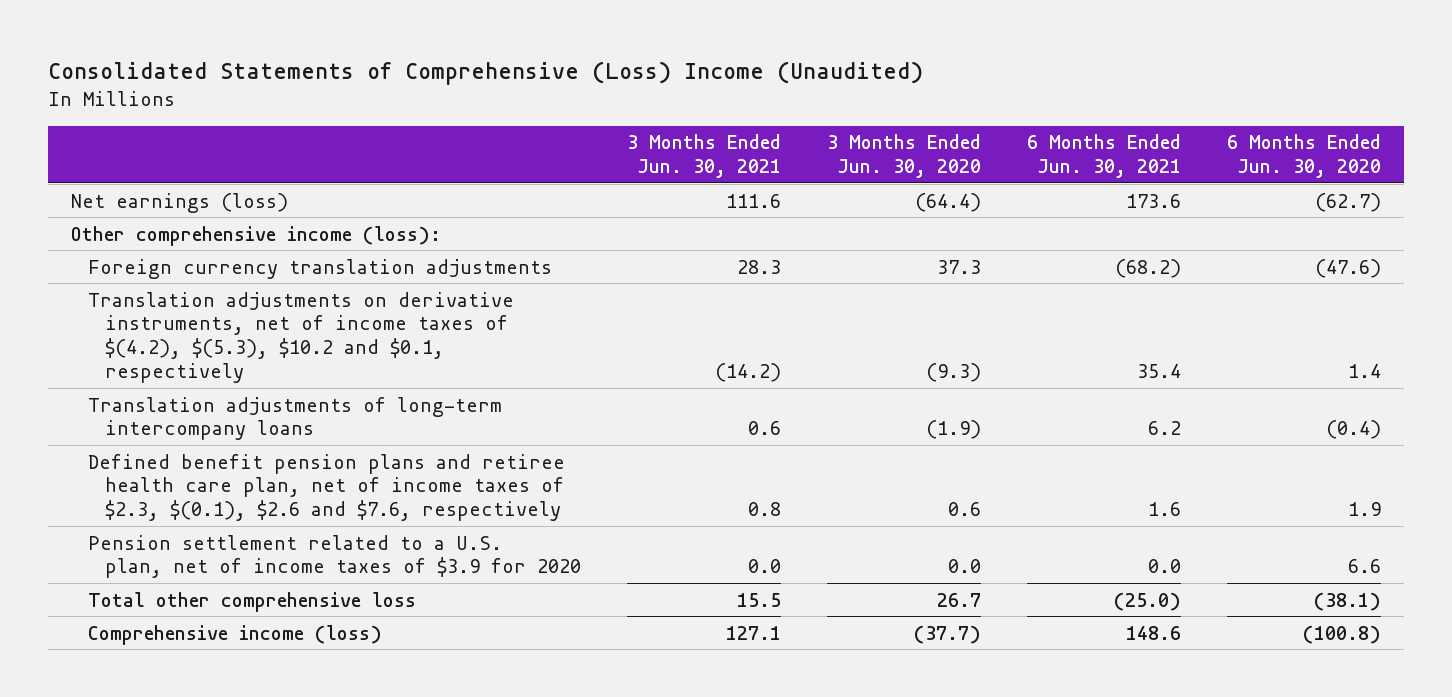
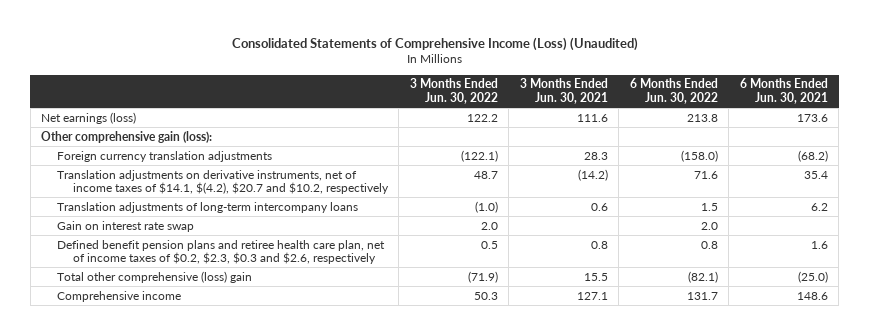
- Consolidated Statements of Comprehensive (Loss) Income (Unaudited)
+ Consolidated Statements of Comprehensive Income (Loss) (Unaudited)
- | 3 Months Ended Jun. 30, 2021 | 3 Months Ended Jun. 30, 2020 | 6 Months Ended Jun. 30, 2021 | 6 Months Ended Jun. 30, 2020
+ | 3 Months Ended Jun. 30, 2022 | 3 Months Ended Jun. 30, 2021 | 6 Months Ended Jun. 30, 2022 | 6 Months Ended Jun. 30, 2021
- Other comprehensive income (loss):
+ Other comprehensive gain (loss):
- Translation adjustments on derivative instruments, net of income taxes of $(4.2), $(5.3), $10.2 and $0.1, respectively | (14.2) | (9.3) | 35.4 | 1.4
+ Translation adjustments on derivative instruments, net of income taxes of $14.1, $(4.2), $20.7 and $10.2, respectively | 48.7 | (14.2) | 71.6 | 35.4
- Defined benefit pension plans and retiree health care plan, net of income taxes of $2.3, $(0.1), $2.6 and $7.6, respectively | 0.8 | 0.6 | 1.6 | 1.9
- Pension settlement related to a U.S. plan, net of income taxes of $3.9 for 2020 | 0.0 | 0.0 | 0.0 | 6.6
- Total other comprehensive loss | 15.5 | 26.7 | (25.0) | (38.1)
- Comprehensive income (loss) | 127.1 | (37.7) | 148.6 | (100.8)
+ Gain on interest rate swap | 2.0 | | 2.0 |
+ Defined benefit pension plans and retiree health care plan, net of income taxes of $0.2, $2.3, $0.3 and $2.6, respectively | 0.5 | 0.8 | 0.8 | 1.6
+ Total other comprehensive (loss) gain | (71.9) | 15.5 | (82.1) | (25.0)
+ Comprehensive income | 50.3 | 127.1 | 131.7 | 148.6

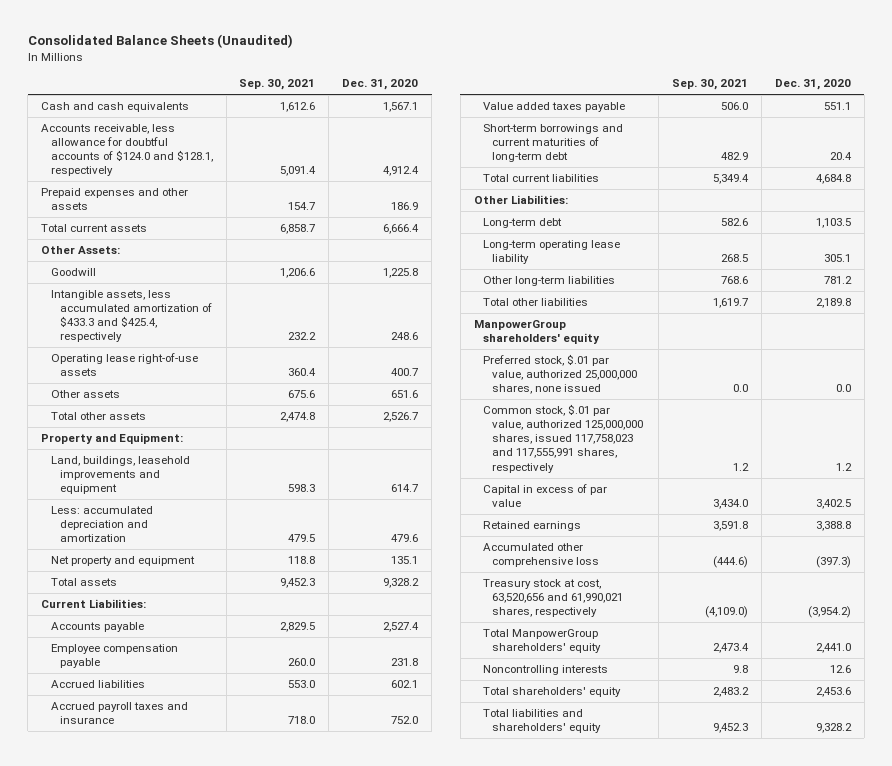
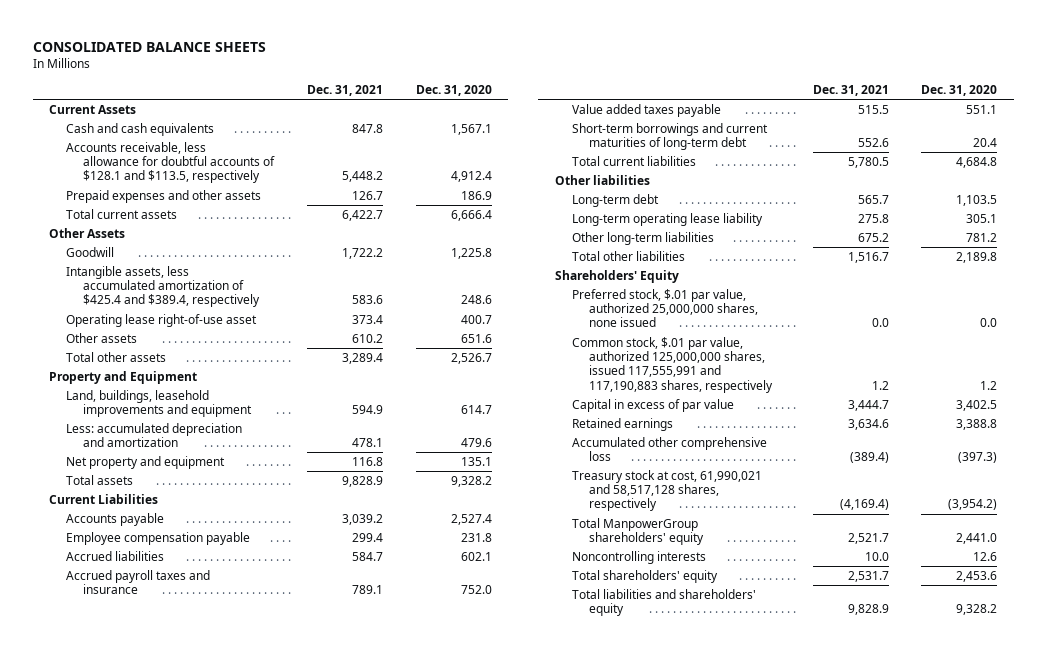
- Consolidated Balance Sheets (Unaudited)
+ CONSOLIDATED BALANCE SHEETS
- | Sep. 30, 2021 | Dec. 31, 2020
+ | Dec. 31, 2021 | Dec. 31, 2020
+ Current Assets
- Accounts receivable, less allowance for doubtful accounts of $124.0 and $128.1, respectively | 5,091.4 | 4,912.4
+ Accounts receivable, less allowance for doubtful accounts of $128.1 and $113.5, respectively | 5,448.2 | 4,912.4
- Other Assets:
+ Other Assets
- Intangible assets, less accumulated amortization of $433.3 and $425.4, respectively | 232.2 | 248.6
- Operating lease right-of-use assets | 360.4 | 400.7
+ Intangible assets, less accumulated amortization of $425.4 and $389.4, respectively | 583.6 | 248.6
+ Operating lease right-of-use asset | 373.4 | 400.7
- Property and Equipment:
+ Property and Equipment
- Current Liabilities:
+ Current Liabilities
- Other Liabilities:
+ Other liabilities
- ManpowerGroup shareholders' equity
+ Shareholders' Equity
- Common stock, $.01 par value, authorized 125,000,000 shares, issued 117,758,023 and 117,555,991 shares, respectively | 1.2 | 1.2
+ Common stock, $.01 par value, authorized 125,000,000 shares, issued 117,555,991 and 117,190,883 shares, respectively | 1.2 | 1.2
- Treasury stock at cost, 63,520,656 and 61,990,021 shares, respectively | (4,109.0) | (3,954.2)
+ Treasury stock at cost, 61,990,021 and 58,517,128 shares, respectively | (4,169.4) | (3,954.2)

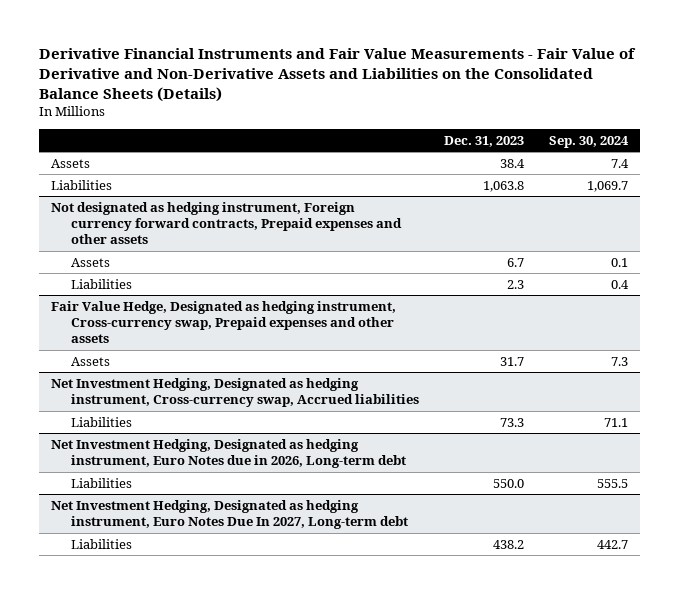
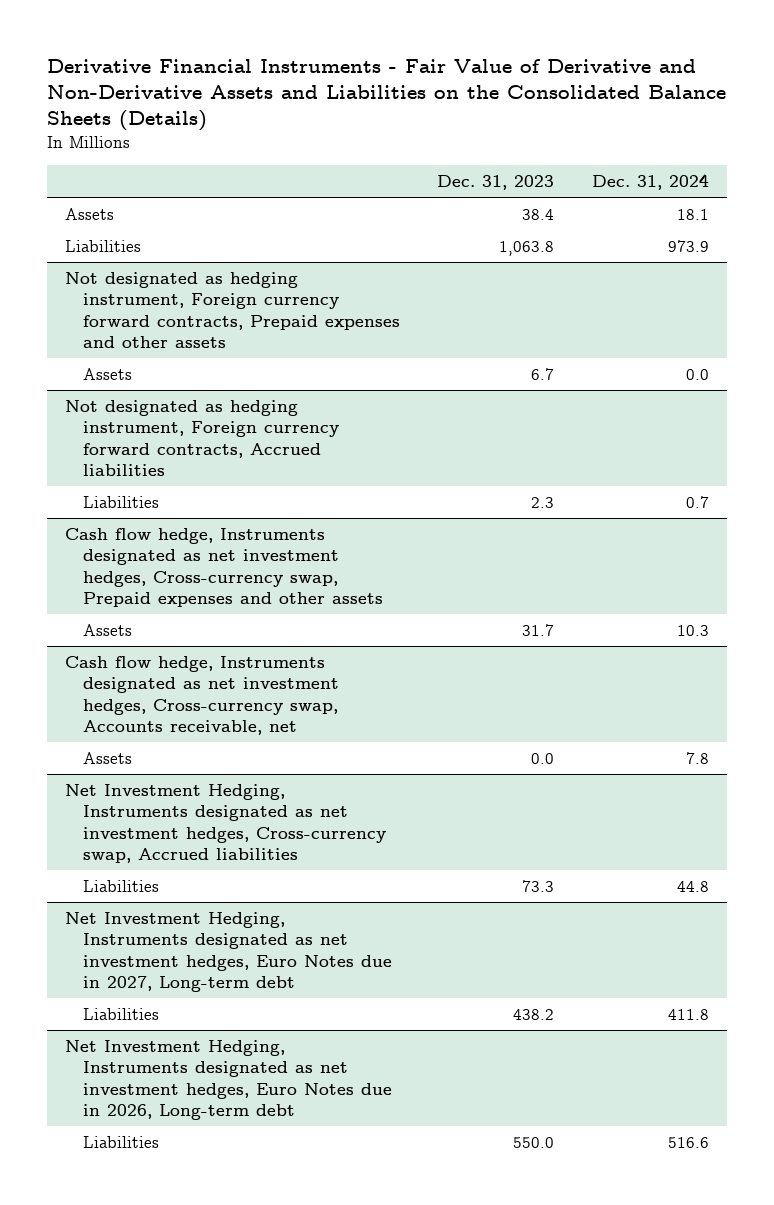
- Derivative Financial Instruments and Fair Value Measurements - Fair Value of Derivative and Non-Derivative Assets and Liabilities on the Consolidated Balance Sheets (Details)
+ Derivative Financial Instruments - Fair Value of Derivative and Non-Derivative Assets and Liabilities on the Consolidated Balance Sheets (Details)
- | Dec. 31, 2023 | Sep. 30, 2024
+ | Dec. 31, 2023 | Dec. 31, 2024
+ Not designated as hedging instrument, Foreign currency forward contracts, Accrued liabilities
- Fair Value Hedge, Designated as hedging instrument, Cross-currency swap, Prepaid expenses and other assets
+ Cash flow hedge, Instruments designated as net investment hedges, Cross-currency swap, Prepaid expenses and other assets
- Net Investment Hedging, Designated as hedging instrument, Cross-currency swap, Accrued liabilities
+ Cash flow hedge, Instruments designated as net investment hedges, Cross-currency swap, Accounts receivable, net
+ Assets | 0.0 | 7.8
+ Net Investment Hedging, Instruments designated as net investment hedges, Cross-currency swap, Accrued liabilities
- Net Investment Hedging, Designated as hedging instrument, Euro Notes due in 2026, Long-term debt
- Liabilities | 550.0 | 555.5
- Net Investment Hedging, Designated as hedging instrument, Euro Notes Due In 2027, Long-term debt
+ Net Investment Hedging, Instruments designated as net investment hedges, Euro Notes due in 2027, Long-term debt
+ Net Investment Hedging, Instruments designated as net investment hedges, Euro Notes due in 2026, Long-term debt
+ Liabilities | 550.0 | 516.6

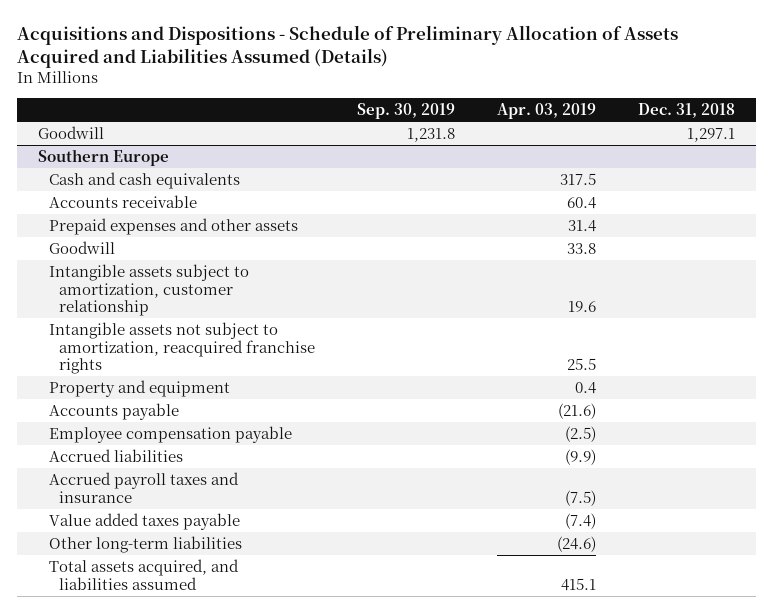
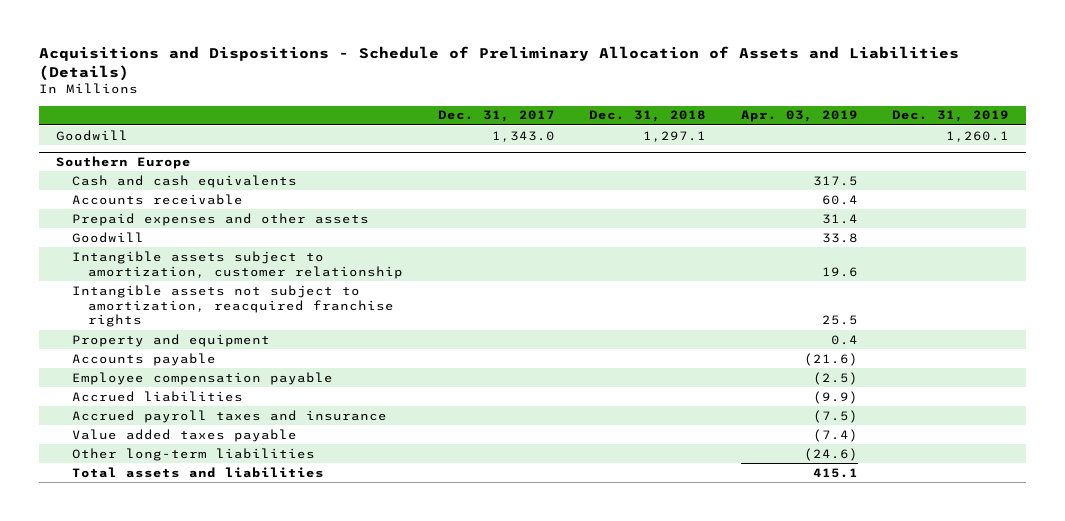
- Acquisitions and Dispositions - Schedule of Preliminary Allocation of Assets Acquired and Liabilities Assumed (Details)
+ Acquisitions and Dispositions - Schedule of Preliminary Allocation of Assets and Liabilities (Details)
- | Sep. 30, 2019 | Apr. 03, 2019 | Dec. 31, 2018
+ | Dec. 31, 2017 | Dec. 31, 2018 | Apr. 03, 2019 | Dec. 31, 2019
@ Southern Europe
- Total assets acquired, and liabilities assumed | | 415.1 |
+ Total assets and liabilities | | | 415.1 |

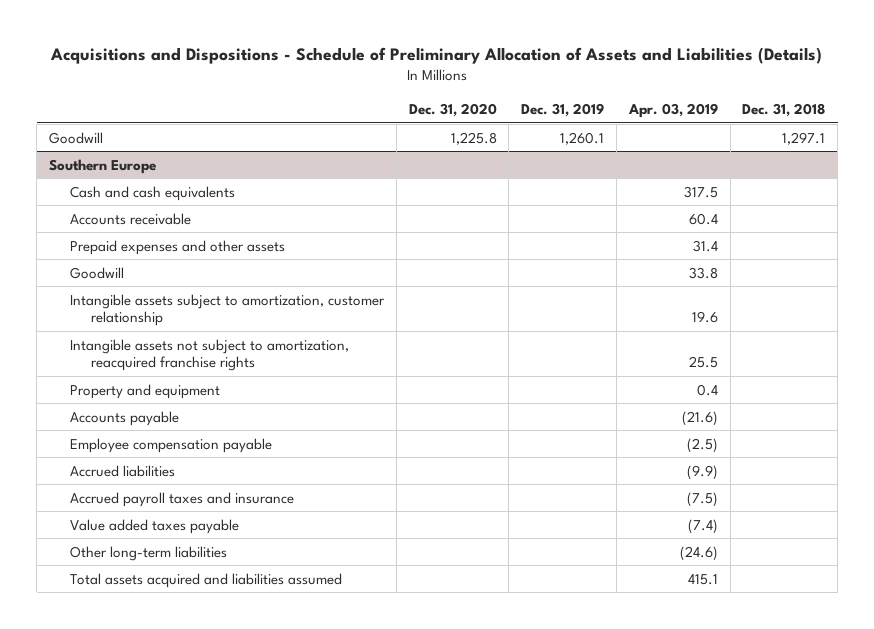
- | Dec. 31, 2017 | Dec. 31, 2018 | Apr. 03, 2019 | Dec. 31, 2019
+ | Dec. 31, 2020 | Dec. 31, 2019 | Apr. 03, 2019 | Dec. 31, 2018
@ Southern Europe
- Total assets and liabilities | | | 415.1 |
+ Total assets acquired and liabilities assumed | | | 415.1 |

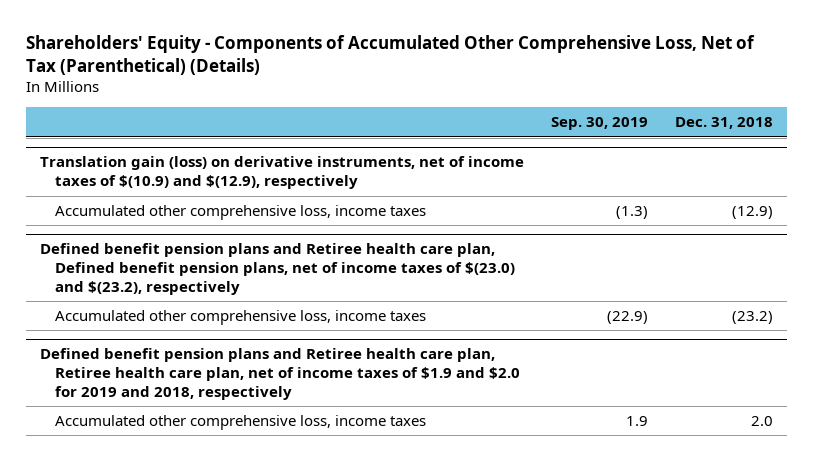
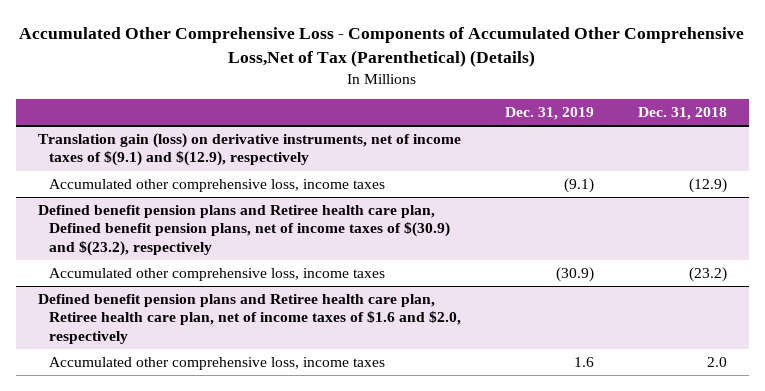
- Shareholders' Equity - Components of Accumulated Other Comprehensive Loss, Net of Tax (Parenthetical) (Details)
+ Accumulated Other Comprehensive Loss - Components of Accumulated Other Comprehensive Loss,Net of Tax (Parenthetical) (Details)
- | Sep. 30, 2019 | Dec. 31, 2018
+ | Dec. 31, 2019 | Dec. 31, 2018
- Translation gain (loss) on derivative instruments, net of income taxes of $(10.9) and $(12.9), respectively
+ Translation gain (loss) on derivative instruments, net of income taxes of $(9.1) and $(12.9), respectively
- Defined benefit pension plans and Retiree health care plan, Defined benefit pension plans, net of income taxes of $(23.0) and $(23.2), respectively
+ Defined benefit pension plans and Retiree health care plan, Defined benefit pension plans, net of income taxes of $(30.9) and $(23.2), respectively
- Defined benefit pension plans and Retiree health care plan, Retiree health care plan, net of income taxes of $1.9 and $2.0 for 2019 and 2018, respectively
+ Defined benefit pension plans and Retiree health care plan, Retiree health care plan, net of income taxes of $1.6 and $2.0, respectively

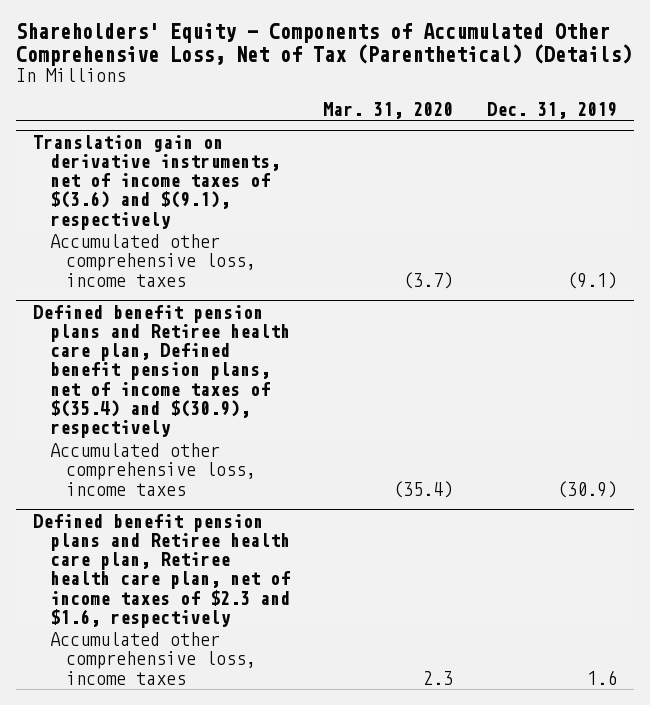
- Accumulated Other Comprehensive Loss - Components of Accumulated Other Comprehensive Loss,Net of Tax (Parenthetical) (Details)
+ Shareholders' Equity - Components of Accumulated Other Comprehensive Loss, Net of Tax (Parenthetical) (Details)
- | Dec. 31, 2019 | Dec. 31, 2018
+ | Mar. 31, 2020 | Dec. 31, 2019
- Translation gain (loss) on derivative instruments, net of income taxes of $(9.1) and $(12.9), respectively
+ Translation gain on derivative instruments, net of income taxes of $(3.6) and $(9.1), respectively
- Defined benefit pension plans and Retiree health care plan, Defined benefit pension plans, net of income taxes of $(30.9) and $(23.2), respectively
+ Defined benefit pension plans and Retiree health care plan, Defined benefit pension plans, net of income taxes of $(35.4) and $(30.9), respectively
- Defined benefit pension plans and Retiree health care plan, Retiree health care plan, net of income taxes of $1.6 and $2.0, respectively
+ Defined benefit pension plans and Retiree health care plan, Retiree health care plan, net of income taxes of $2.3 and $1.6, respectively

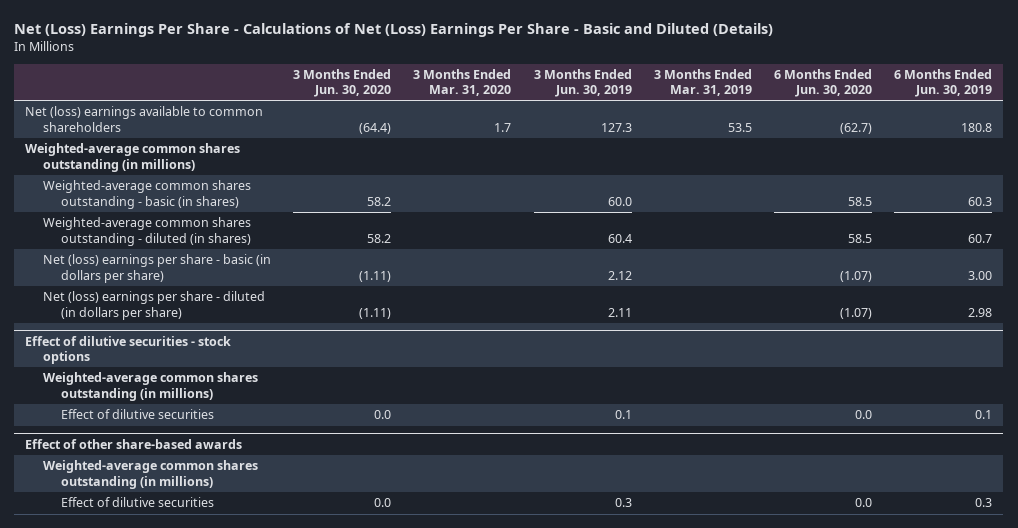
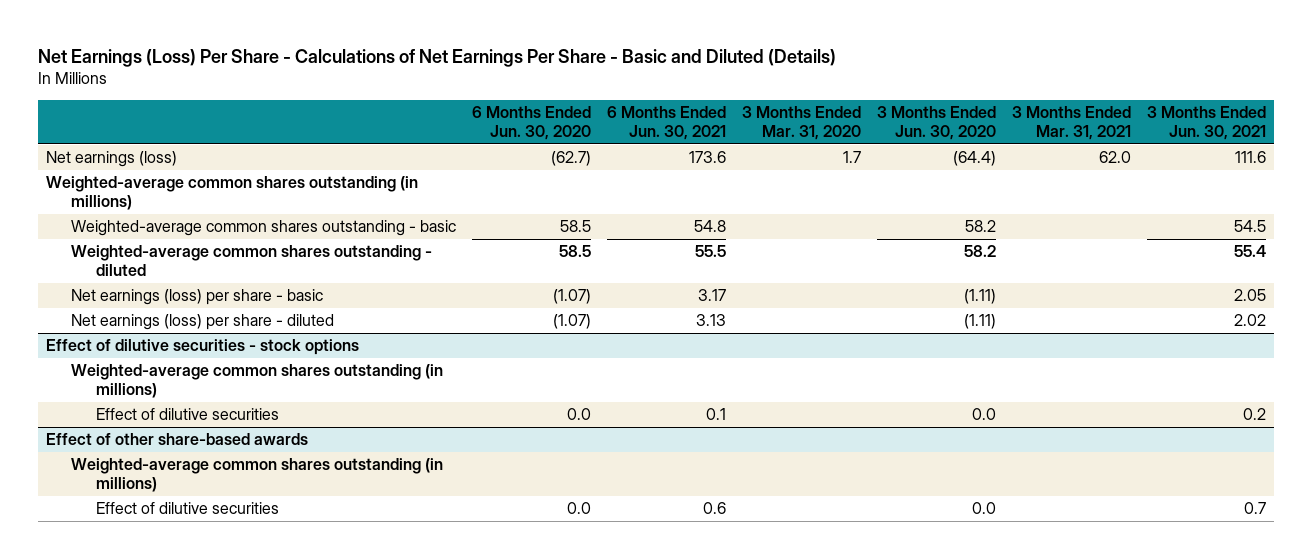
- Net (Loss) Earnings Per Share - Calculations of Net (Loss) Earnings Per Share - Basic and Diluted (Details)
+ Net Earnings (Loss) Per Share - Calculations of Net Earnings Per Share - Basic and Diluted (Details)
- | 3 Months Ended Jun. 30, 2020 | 3 Months Ended Mar. 31, 2020 | 3 Months Ended Jun. 30, 2019 | 3 Months Ended Mar. 31, 2019 | 6 Months Ended Jun. 30, 2020 | 6 Months Ended Jun. 30, 2019
+ | 6 Months Ended Jun. 30, 2020 | 6 Months Ended Jun. 30, 2021 | 3 Months Ended Mar. 31, 2020 | 3 Months Ended Jun. 30, 2020 | 3 Months Ended Mar. 31, 2021 | 3 Months Ended Jun. 30, 2021
- Net (loss) earnings available to common shareholders | (64.4) | 1.7 | 127.3 | 53.5 | (62.7) | 180.8
+ Net earnings (loss) | (62.7) | 173.6 | 1.7 | (64.4) | 62.0 | 111.6
- Weighted-average common shares outstanding - basic (in shares) | 58.2 | | 60.0 | | 58.5 | 60.3
- Weighted-average common shares outstanding - diluted (in shares) | 58.2 | | 60.4 | | 58.5 | 60.7
- Net (loss) earnings per share - basic (in dollars per share) | (1.11) | | 2.12 | | (1.07) | 3.00
- Net (loss) earnings per share - diluted (in dollars per share) | (1.11) | | 2.11 | | (1.07) | 2.98
+ Weighted-average common shares outstanding - basic | 58.5 | 54.8 | | 58.2 | | 54.5
+ Weighted-average common shares outstanding - diluted | 58.5 | 55.5 | | 58.2 | | 55.4
+ Net earnings (loss) per share - basic | (1.07) | 3.17 | | (1.11) | | 2.05
+ Net earnings (loss) per share - diluted | (1.07) | 3.13 | | (1.11) | | 2.02

